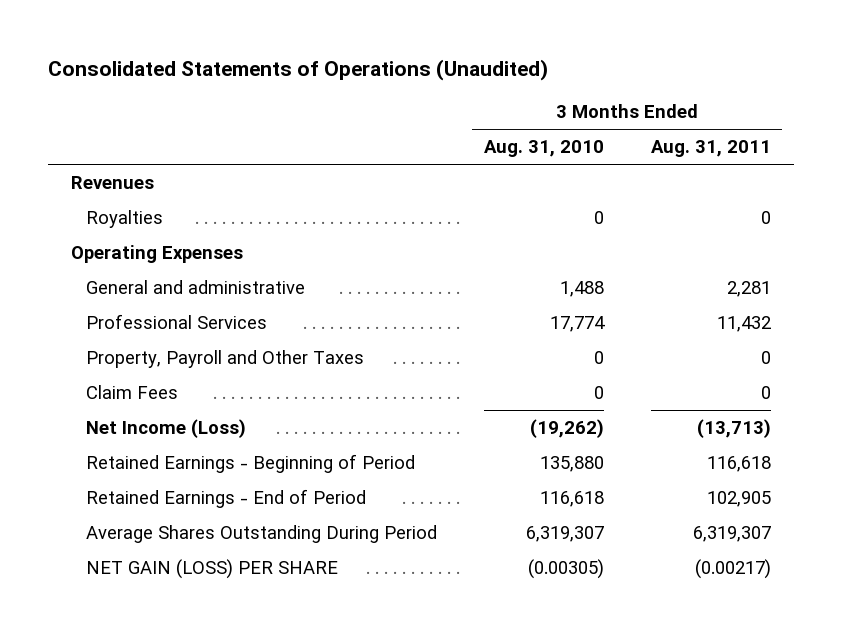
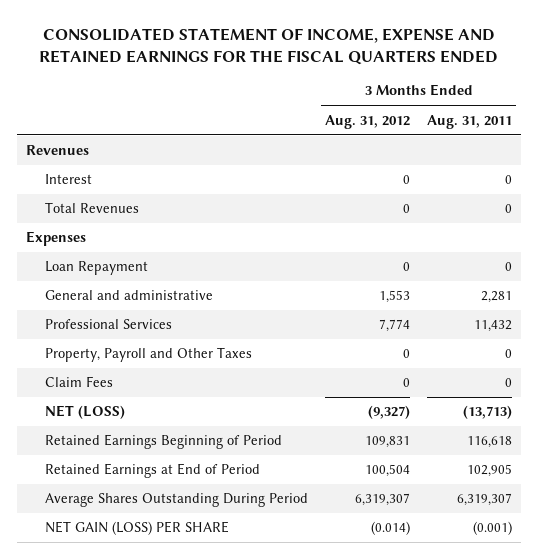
- Consolidated Statements of Operations (Unaudited)
+ CONSOLIDATED STATEMENT OF INCOME, EXPENSE AND RETAINED EARNINGS FOR THE FISCAL QUARTERS ENDED
- | 3 Months Ended Aug. 31, 2010 | 3 Months Ended Aug. 31, 2011
+ | 3 Months Ended Aug. 31, 2012 | 3 Months Ended Aug. 31, 2011
- Royalties | 0 | 0
- Operating Expenses
+ Interest | 0 | 0
+ Total Revenues | 0 | 0
+ Expenses
+ Loan Repayment | 0 | 0
- Net Income (Loss) | (19,262) | (13,713)
- Retained Earnings - Beginning of Period | 135,880 | 116,618
- Retained Earnings - End of Period | 116,618 | 102,905
+ NET (LOSS) | (9,327) | (13,713)
+ Retained Earnings Beginning of Period | 109,831 | 116,618
+ Retained Earnings at End of Period | 100,504 | 102,905
- NET GAIN (LOSS) PER SHARE | (0.00305) | (0.00217)
+ NET GAIN (LOSS) PER SHARE | (0.014) | (0.001)

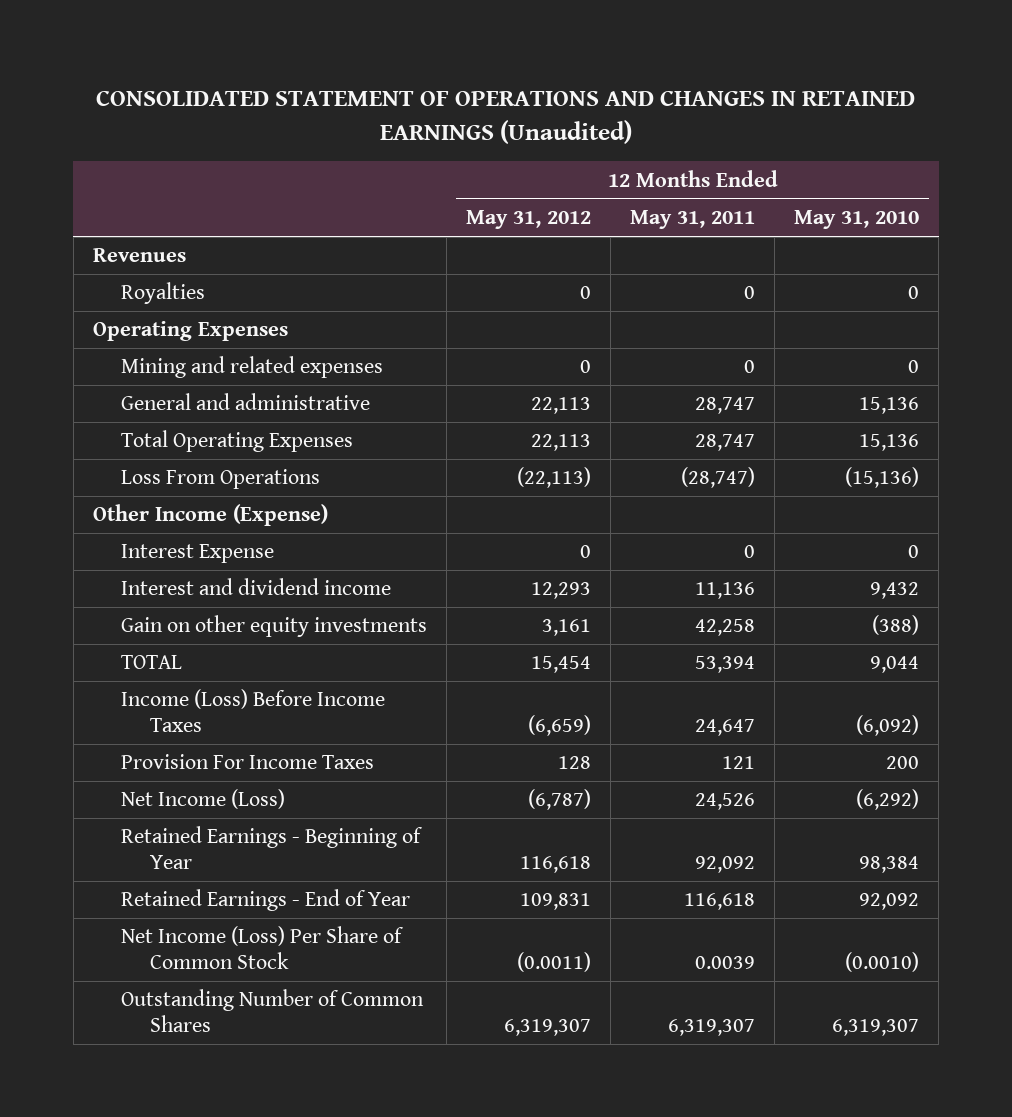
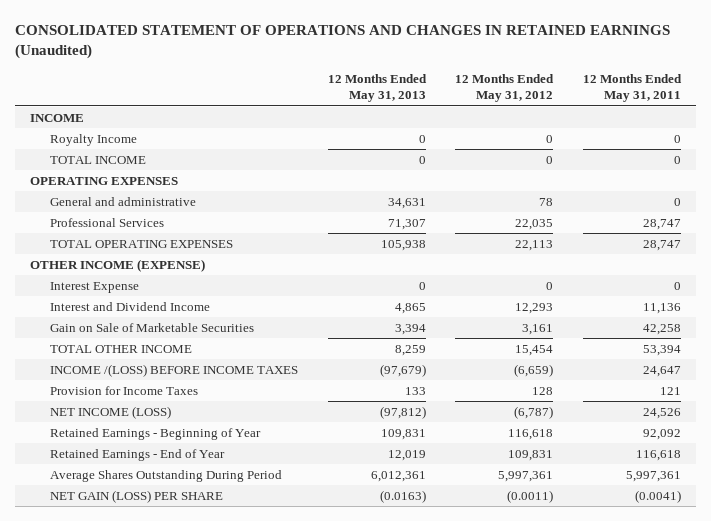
- | 12 Months Ended May 31, 2012 | 12 Months Ended May 31, 2011 | 12 Months Ended May 31, 2010
+ | 12 Months Ended May 31, 2013 | 12 Months Ended May 31, 2012 | 12 Months Ended May 31, 2011
- Revenues
- Royalties | 0 | 0 | 0
- Operating Expenses
- Mining and related expenses | 0 | 0 | 0
- General and administrative | 22,113 | 28,747 | 15,136
- Total Operating Expenses | 22,113 | 28,747 | 15,136
- Loss From Operations | (22,113) | (28,747) | (15,136)
- Other Income (Expense)
+ INCOME
+ Royalty Income | 0 | 0 | 0
+ TOTAL INCOME | 0 | 0 | 0
+ OPERATING EXPENSES
+ General and administrative | 34,631 | 78 | 0
+ Professional Services | 71,307 | 22,035 | 28,747
+ TOTAL OPERATING EXPENSES | 105,938 | 22,113 | 28,747
+ OTHER INCOME (EXPENSE)
- Interest and dividend income | 12,293 | 11,136 | 9,432
- Gain on other equity investments | 3,161 | 42,258 | (388)
- TOTAL | 15,454 | 53,394 | 9,044
- Income (Loss) Before Income Taxes | (6,659) | 24,647 | (6,092)
- Provision For Income Taxes | 128 | 121 | 200
- Net Income (Loss) | (6,787) | 24,526 | (6,292)
+ Interest and Dividend Income | 4,865 | 12,293 | 11,136
+ Gain on Sale of Marketable Securities | 3,394 | 3,161 | 42,258
+ TOTAL OTHER INCOME | 8,259 | 15,454 | 53,394
+ INCOME /(LOSS) BEFORE INCOME TAXES | (97,679) | (6,659) | 24,647
+ Provision for Income Taxes | 133 | 128 | 121
+ NET INCOME (LOSS) | (97,812) | (6,787) | 24,526
- Net Income (Loss) Per Share of Common Stock | (0.0011) | 0.0039 | (0.0010)
- Outstanding Number of Common Shares | 6,319,307 | 6,319,307 | 6,319,307
+ Average Shares Outstanding During Period | 6,012,361 | 5,997,361 | 5,997,361
+ NET GAIN (LOSS) PER SHARE | (0.0163) | (0.0011) | (0.0041)

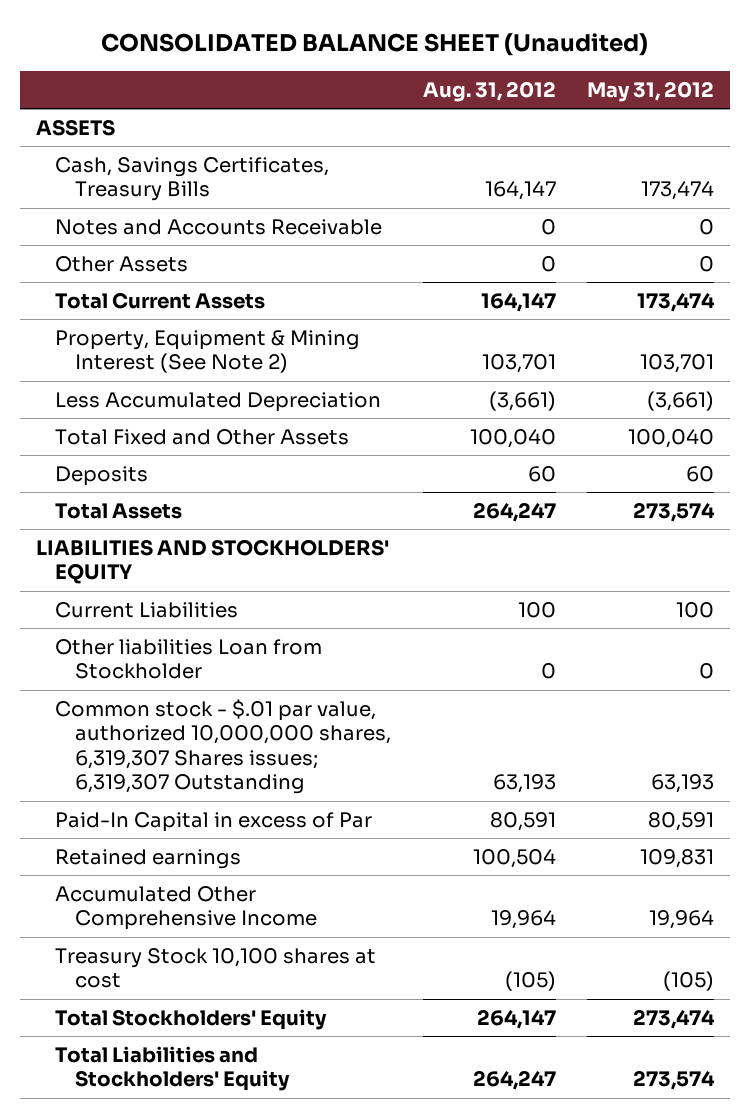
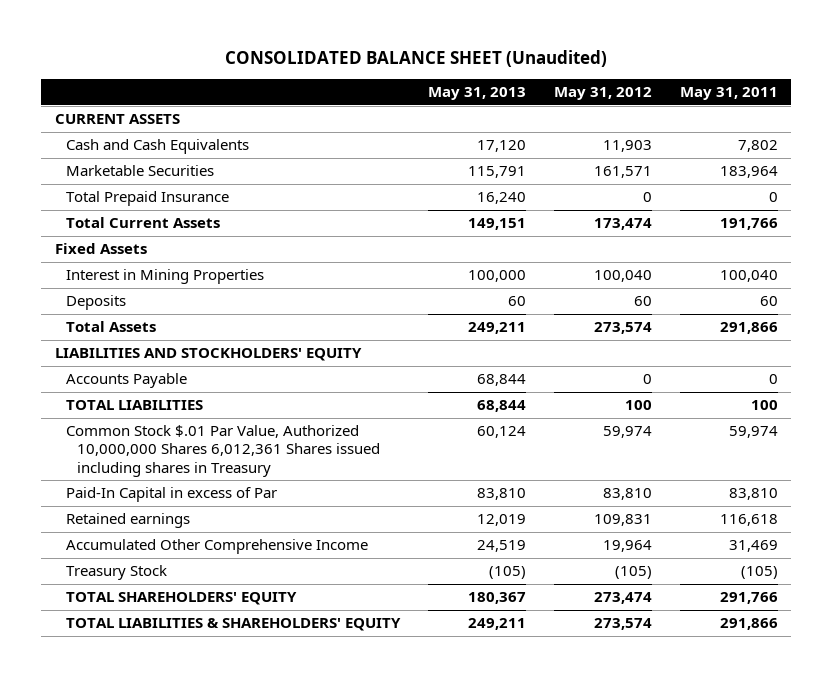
- | Aug. 31, 2012 | May 31, 2012
+ | May 31, 2013 | May 31, 2012 | May 31, 2011
- ASSETS
- Cash, Savings Certificates, Treasury Bills | 164,147 | 173,474
- Notes and Accounts Receivable | 0 | 0
- Other Assets | 0 | 0
+ CURRENT ASSETS
+ Cash and Cash Equivalents | 17,120 | 11,903 | 7,802
+ Marketable Securities | 115,791 | 161,571 | 183,964
+ Total Prepaid Insurance | 16,240 | 0 | 0
- Property, Equipment & Mining Interest (See Note 2) | 103,701 | 103,701
- Less Accumulated Depreciation | (3,661) | (3,661)
- Total Fixed and Other Assets | 100,040 | 100,040
+ Fixed Assets
+ Interest in Mining Properties | 100,000 | 100,040 | 100,040
- Current Liabilities | 100 | 100
- Other liabilities Loan from Stockholder | 0 | 0
- Common stock - $.01 par value, authorized 10,000,000 shares, 6,319,307 Shares issues; 6,319,307 Outstanding | 63,193 | 63,193
- Paid-In Capital in excess of Par | 80,591 | 80,591
+ Accounts Payable | 68,844 | 0 | 0
+ TOTAL LIABILITIES | 68,844 | 100 | 100
+ Common Stock $.01 Par Value, Authorized 10,000,000 Shares 6,012,361 Shares issued including shares in Treasury | 60,124 | 59,974 | 59,974
+ Paid-In Capital in excess of Par | 83,810 | 83,810 | 83,810
- Treasury Stock 10,100 shares at cost | (105) | (105)
- Total Stockholders' Equity | 264,147 | 273,474
- Total Liabilities and Stockholders' Equity | 264,247 | 273,574
+ Treasury Stock | (105) | (105) | (105)
+ TOTAL SHAREHOLDERS' EQUITY | 180,367 | 273,474 | 291,766
+ TOTAL LIABILITIES & SHAREHOLDERS' EQUITY | 249,211 | 273,574 | 291,866

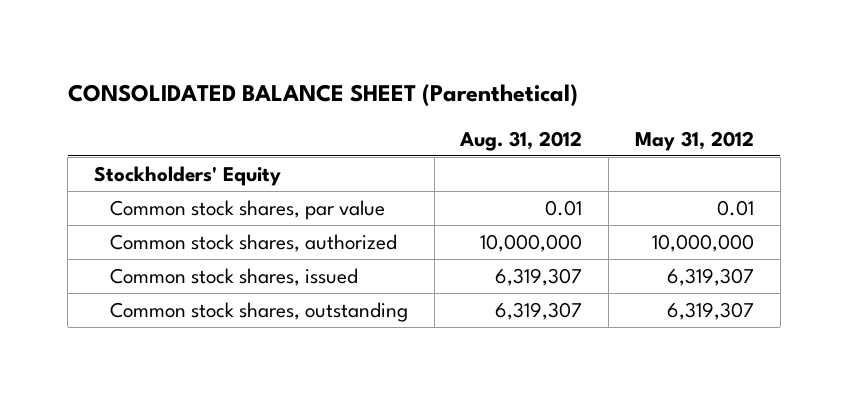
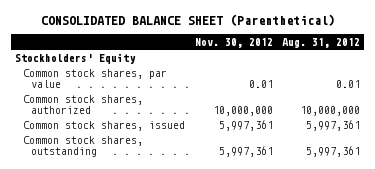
- | Aug. 31, 2012 | May 31, 2012
+ | Nov. 30, 2012 | Aug. 31, 2012
- Common stock shares, issued | 6,319,307 | 6,319,307
- Common stock shares, outstanding | 6,319,307 | 6,319,307
+ Common stock shares, issued | 5,997,361 | 5,997,361
+ Common stock shares, outstanding | 5,997,361 | 5,997,361

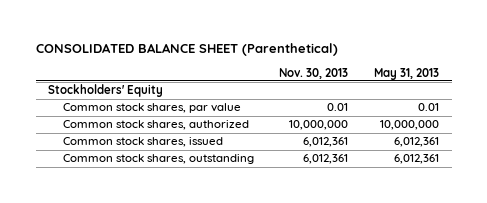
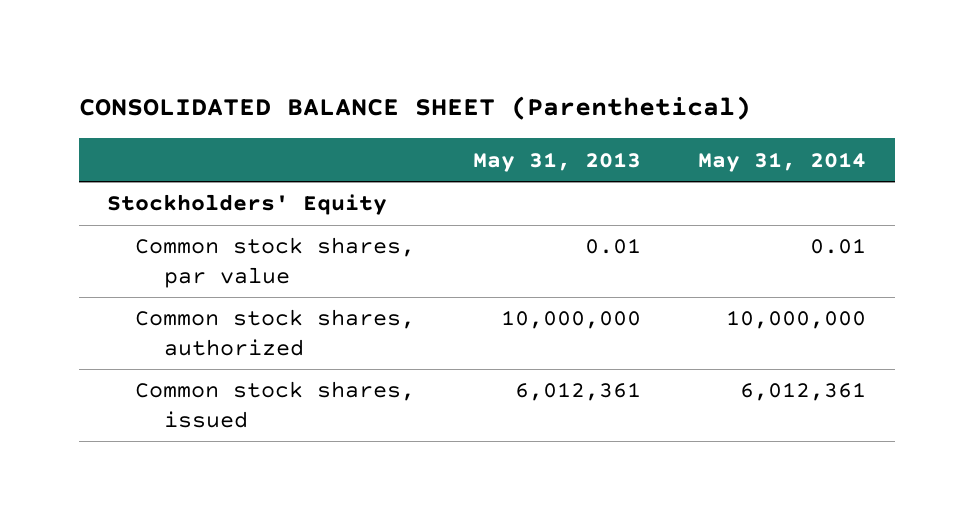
- | Nov. 30, 2013 | May 31, 2013
+ | May 31, 2013 | May 31, 2014
- Common stock shares, outstanding | 6,012,361 | 6,012,361

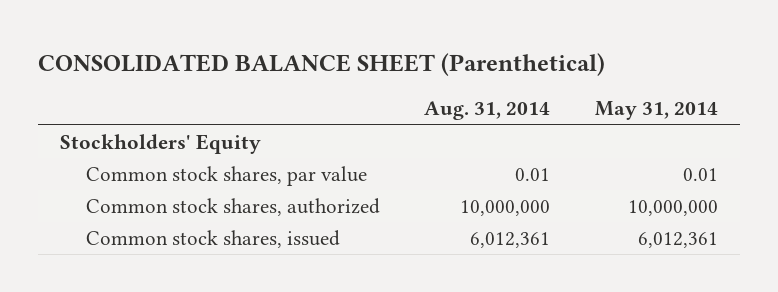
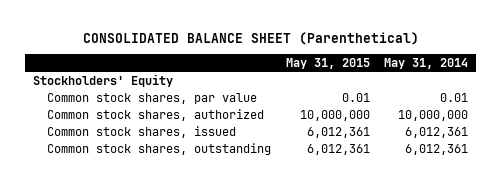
- | Aug. 31, 2014 | May 31, 2014
+ | May 31, 2015 | May 31, 2014
+ Common stock shares, outstanding | 6,012,361 | 6,012,361

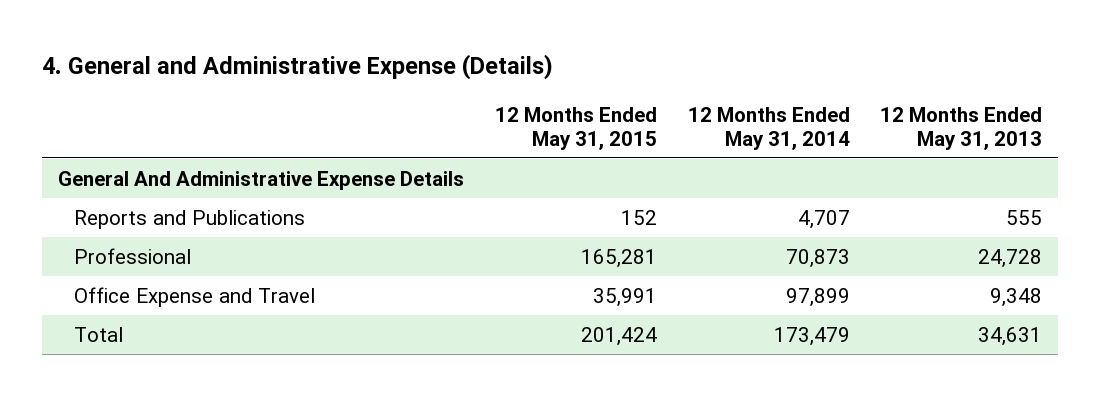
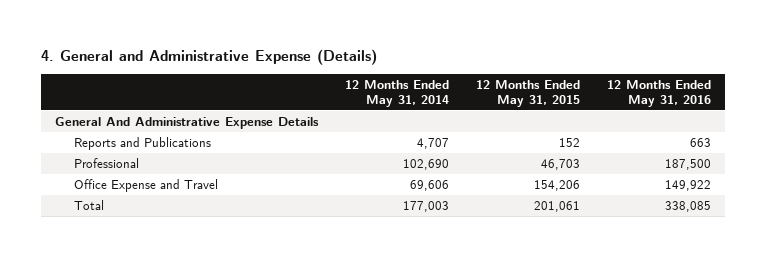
- | 12 Months Ended May 31, 2015 | 12 Months Ended May 31, 2014 | 12 Months Ended May 31, 2013
+ | 12 Months Ended May 31, 2014 | 12 Months Ended May 31, 2015 | 12 Months Ended May 31, 2016
- Professional | 165,281 | 70,873 | 24,728
- Office Expense and Travel | 35,991 | 97,899 | 9,348
- Total | 201,424 | 173,479 | 34,631
+ Professional | 102,690 | 46,703 | 187,500
+ Office Expense and Travel | 69,606 | 154,206 | 149,922
+ Total | 177,003 | 201,061 | 338,085

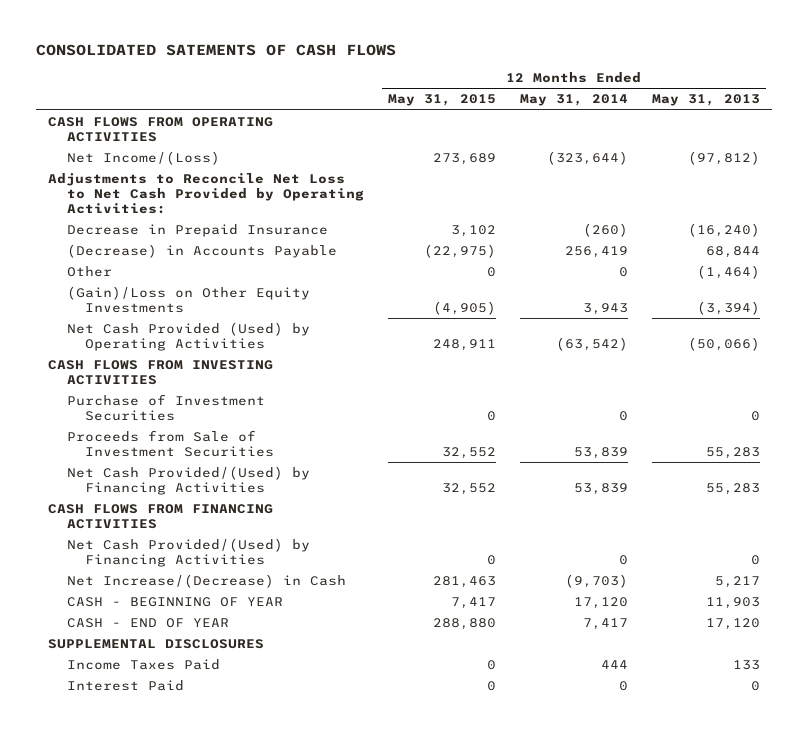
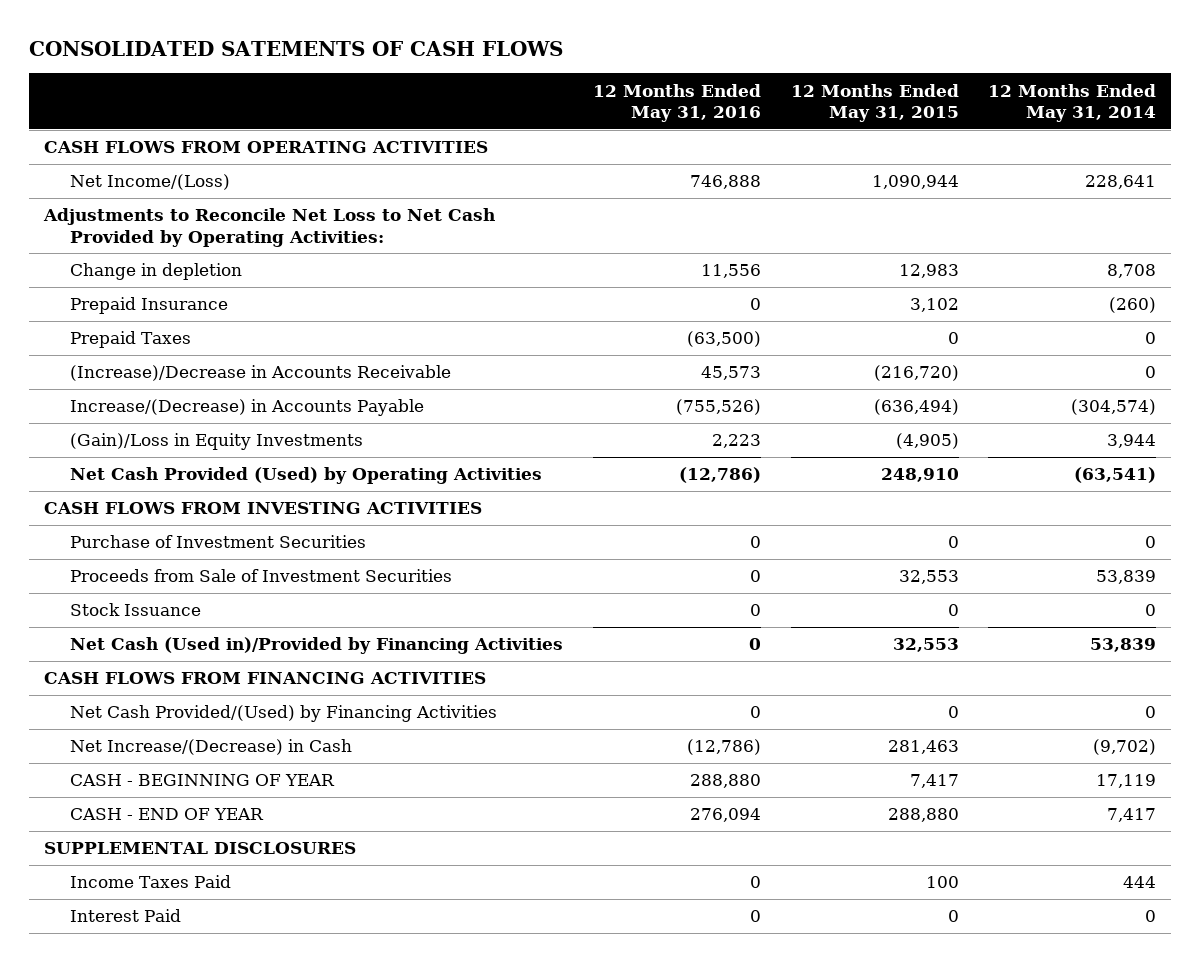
- | 12 Months Ended May 31, 2015 | 12 Months Ended May 31, 2014 | 12 Months Ended May 31, 2013
+ | 12 Months Ended May 31, 2016 | 12 Months Ended May 31, 2015 | 12 Months Ended May 31, 2014
- Net Income/(Loss) | 273,689 | (323,644) | (97,812)
+ Net Income/(Loss) | 746,888 | 1,090,944 | 228,641
- Decrease in Prepaid Insurance | 3,102 | (260) | (16,240)
- (Decrease) in Accounts Payable | (22,975) | 256,419 | 68,844
- Other | 0 | 0 | (1,464)
- (Gain)/Loss on Other Equity Investments | (4,905) | 3,943 | (3,394)
- Net Cash Provided (Used) by Operating Activities | 248,911 | (63,542) | (50,066)
+ Change in depletion | 11,556 | 12,983 | 8,708
+ Prepaid Insurance | 0 | 3,102 | (260)
+ Prepaid Taxes | (63,500) | 0 | 0
+ (Increase)/Decrease in Accounts Receivable | 45,573 | (216,720) | 0
+ Increase/(Decrease) in Accounts Payable | (755,526) | (636,494) | (304,574)
+ (Gain)/Loss in Equity Investments | 2,223 | (4,905) | 3,944
+ Net Cash Provided (Used) by Operating Activities | (12,786) | 248,910 | (63,541)
- Proceeds from Sale of Investment Securities | 32,552 | 53,839 | 55,283
- Net Cash Provided/(Used) by Financing Activities | 32,552 | 53,839 | 55,283
+ Proceeds from Sale of Investment Securities | 0 | 32,553 | 53,839
+ Stock Issuance | 0 | 0 | 0
+ Net Cash (Used in)/Provided by Financing Activities | 0 | 32,553 | 53,839
- Net Increase/(Decrease) in Cash | 281,463 | (9,703) | 5,217
- CASH - BEGINNING OF YEAR | 7,417 | 17,120 | 11,903
+ Net Increase/(Decrease) in Cash | (12,786) | 281,463 | (9,702)
+ CASH - BEGINNING OF YEAR | 288,880 | 7,417 | 17,119
- Income Taxes Paid | 0 | 444 | 133
+ Income Taxes Paid | 0 | 100 | 444

